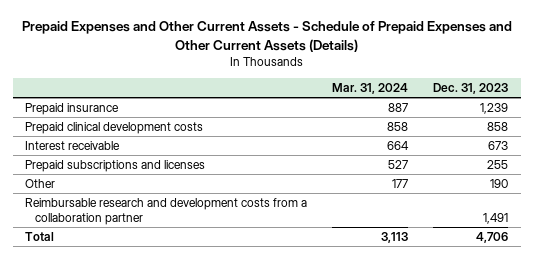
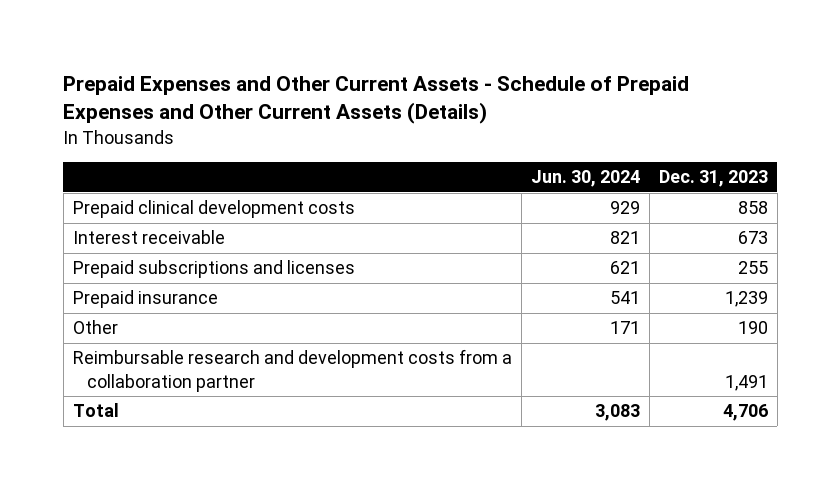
- | Mar. 31, 2024 | Dec. 31, 2023
+ | Jun. 30, 2024 | Dec. 31, 2023
moved down: Prepaid insurance | 541 | 1,239

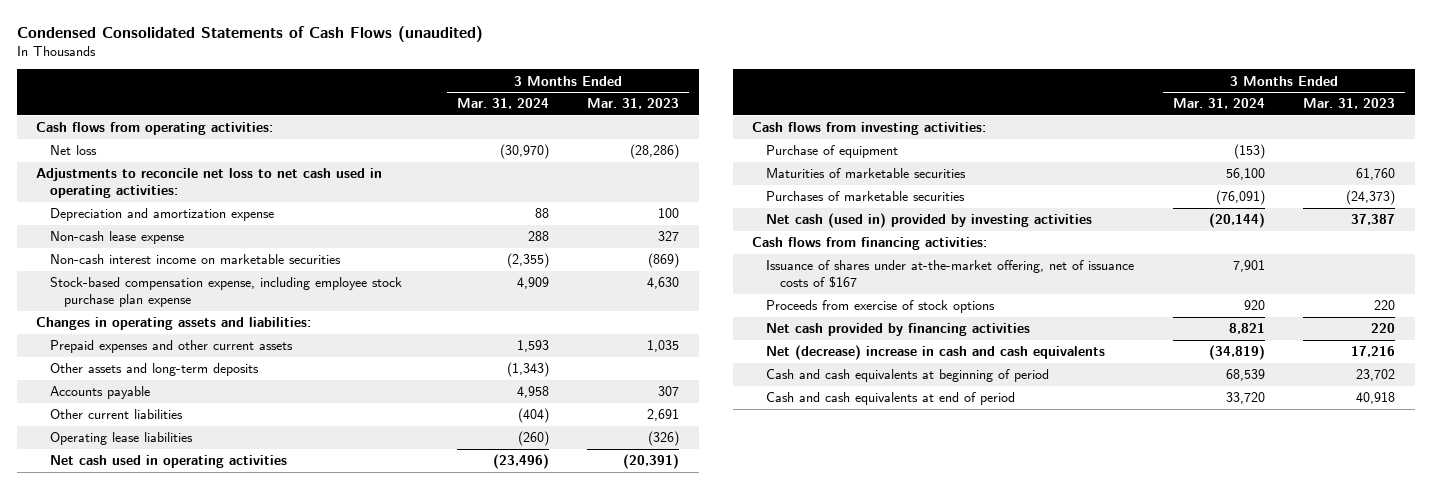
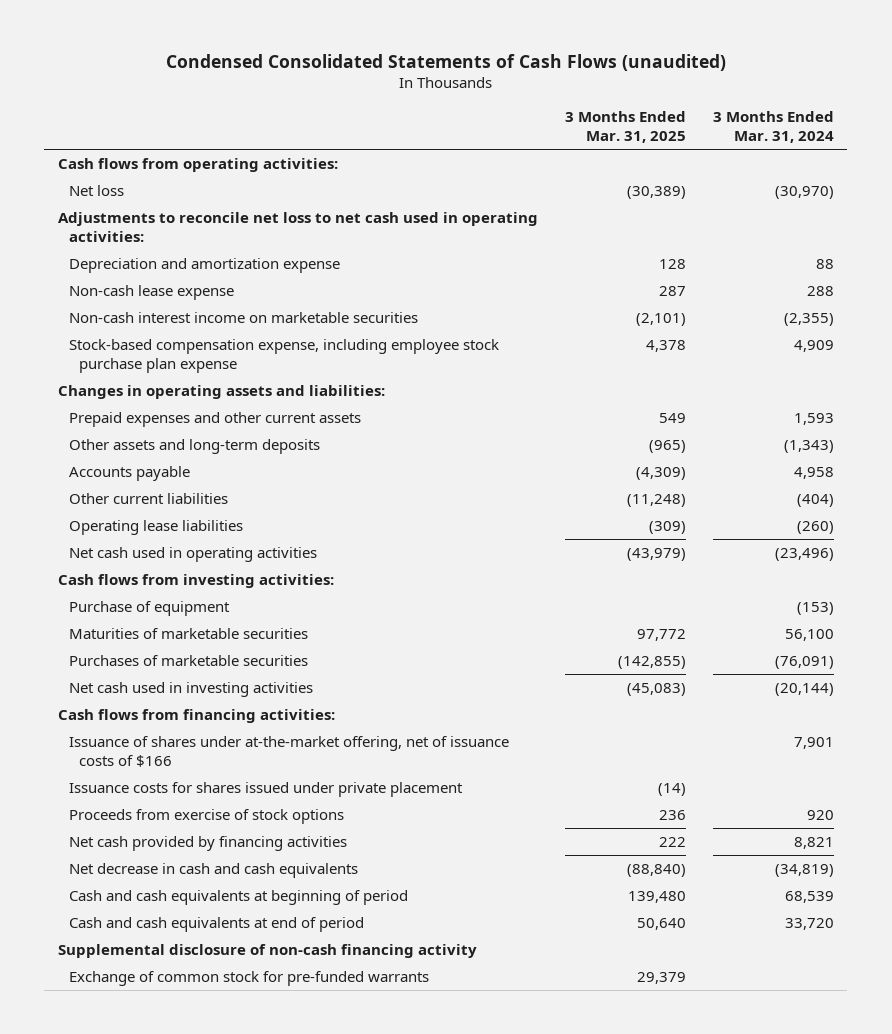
- | 3 Months Ended Mar. 31, 2024 | 3 Months Ended Mar. 31, 2023
+ | 3 Months Ended Mar. 31, 2025 | 3 Months Ended Mar. 31, 2024
- Net cash (used in) provided by investing activities | (20,144) | 37,387
+ Net cash used in investing activities | (45,083) | (20,144)
- Issuance of shares under at-the-market offering, net of issuance costs of $167 | 7,901 |
+ Issuance of shares under at-the-market offering, net of issuance costs of $166 | | 7,901
+ Issuance costs for shares issued under private placement | (14) |
- Net (decrease) increase in cash and cash equivalents | (34,819) | 17,216
+ Net decrease in cash and cash equivalents | (88,840) | (34,819)
+ Supplemental disclosure of non-cash financing activity
+ Exchange of common stock for pre-funded warrants | 29,379 |

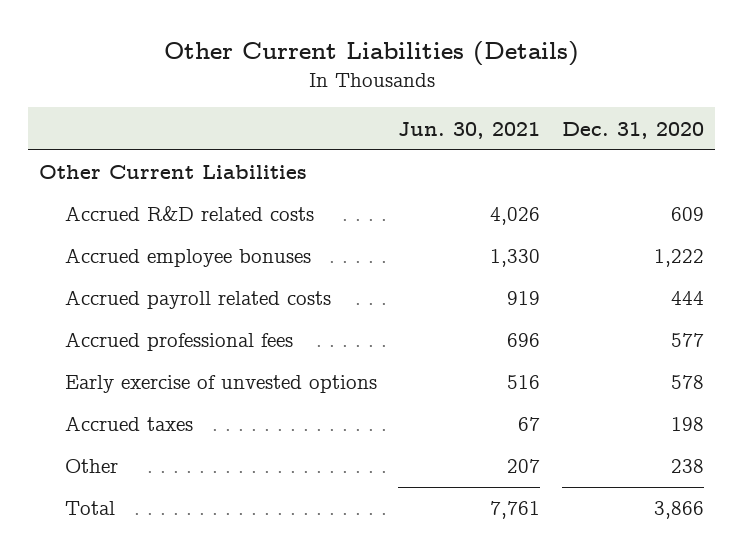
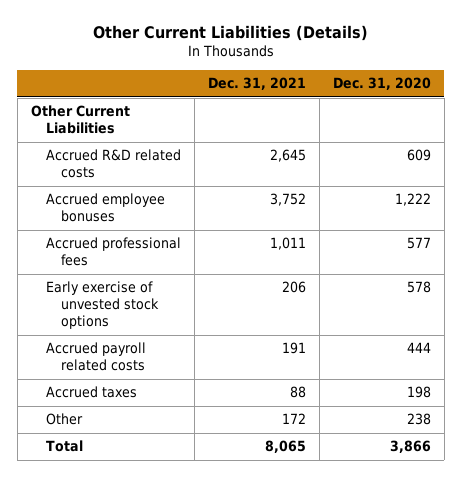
- | Jun. 30, 2021 | Dec. 31, 2020
+ | Dec. 31, 2021 | Dec. 31, 2020
- Early exercise of unvested options | 516 | 578
+ Early exercise of unvested stock options | 206 | 578
moved down: Accrued payroll related costs | 191 | 444

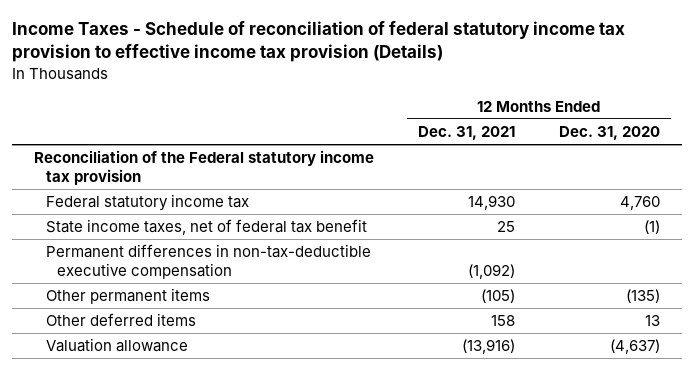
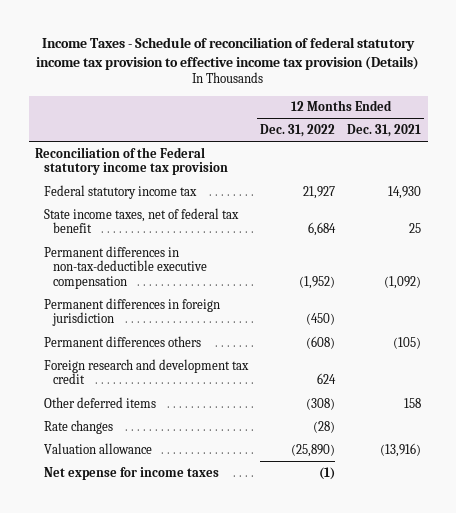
- | 12 Months Ended Dec. 31, 2021 | 12 Months Ended Dec. 31, 2020
+ | 12 Months Ended Dec. 31, 2022 | 12 Months Ended Dec. 31, 2021
- Other permanent items | (105) | (135)
+ Permanent differences in foreign jurisdiction | (450) |
+ Permanent differences others | (608) | (105)
+ Foreign research and development tax credit | 624 |
+ Rate changes | (28) |
+ Net expense for income taxes | (1) |

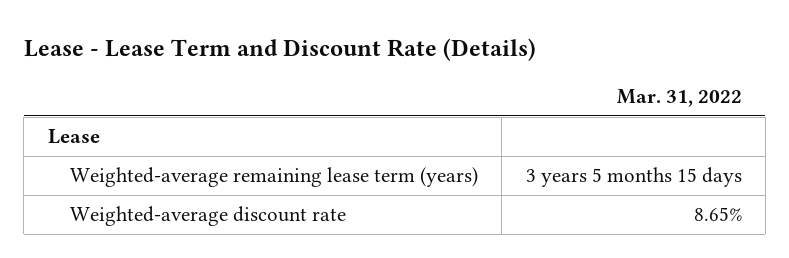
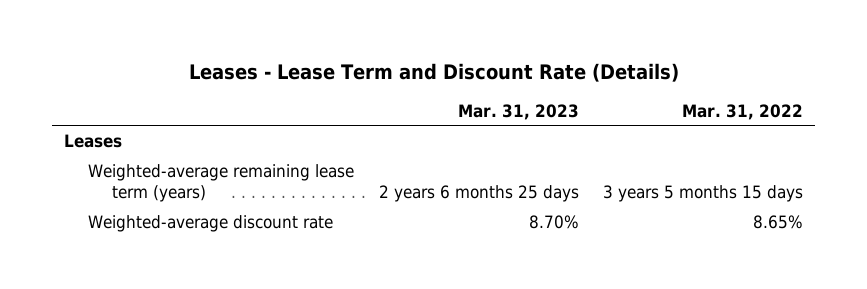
- Lease - Lease Term and Discount Rate (Details)
+ Leases - Lease Term and Discount Rate (Details)
- | Mar. 31, 2022
+ | Mar. 31, 2023 | Mar. 31, 2022
- Lease
+ Leases

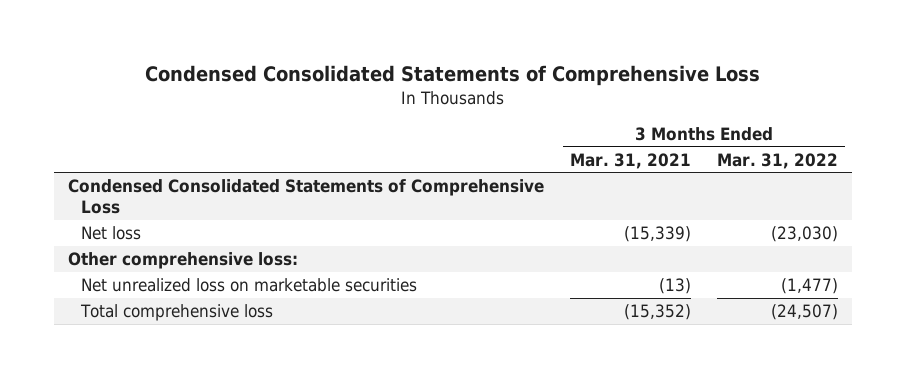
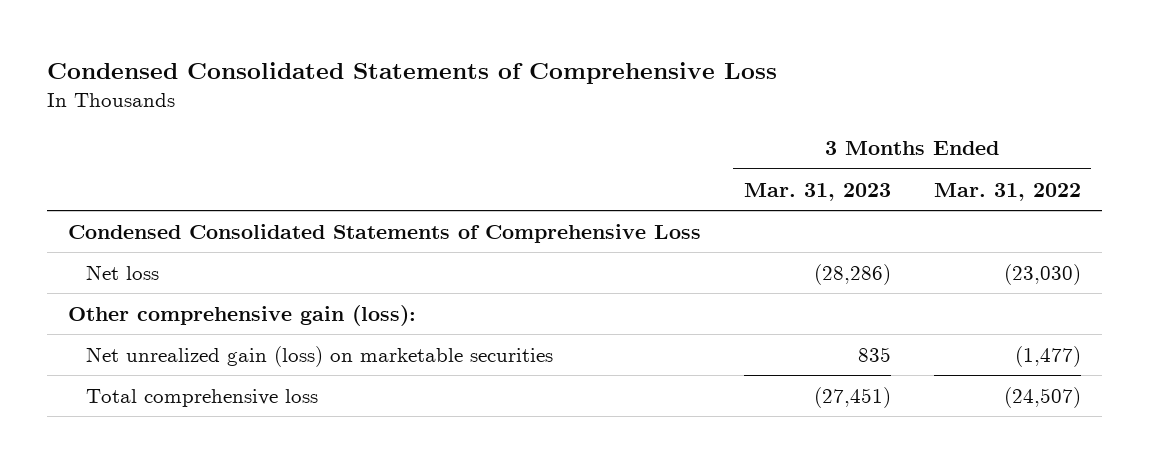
- | 3 Months Ended Mar. 31, 2021 | 3 Months Ended Mar. 31, 2022
+ | 3 Months Ended Mar. 31, 2023 | 3 Months Ended Mar. 31, 2022
- Other comprehensive loss:
- Net unrealized loss on marketable securities | (13) | (1,477)
+ Other comprehensive gain (loss):
+ Net unrealized gain (loss) on marketable securities | 835 | (1,477)

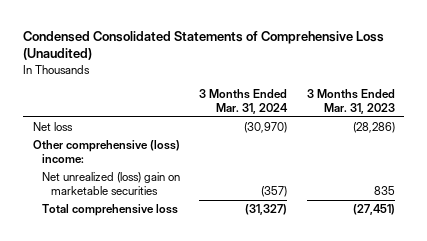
- Condensed Consolidated Statements of Comprehensive Loss
+ Condensed Consolidated Statements of Comprehensive Loss (Unaudited)
- | 3 Months Ended Mar. 31, 2023 | 3 Months Ended Mar. 31, 2022
+ | 3 Months Ended Mar. 31, 2024 | 3 Months Ended Mar. 31, 2023
- Condensed Consolidated Statements of Comprehensive Loss
- Other comprehensive gain (loss):
- Net unrealized gain (loss) on marketable securities | 835 | (1,477)
+ Other comprehensive (loss) income:
+ Net unrealized (loss) gain on marketable securities | (357) | 835

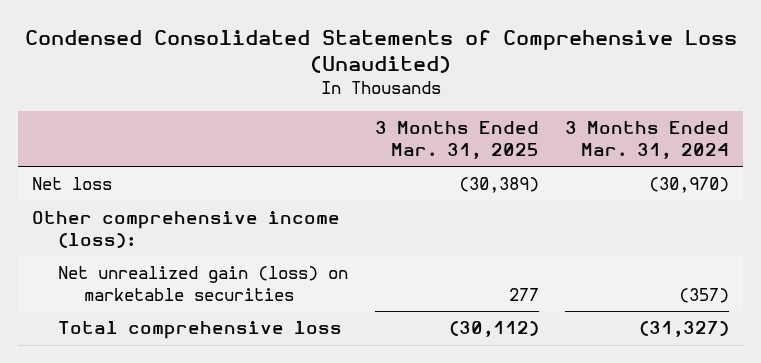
- | 3 Months Ended Mar. 31, 2024 | 3 Months Ended Mar. 31, 2023
+ | 3 Months Ended Mar. 31, 2025 | 3 Months Ended Mar. 31, 2024
- Other comprehensive (loss) income:
- Net unrealized (loss) gain on marketable securities | (357) | 835
+ Other comprehensive income (loss):
+ Net unrealized gain (loss) on marketable securities | 277 | (357)

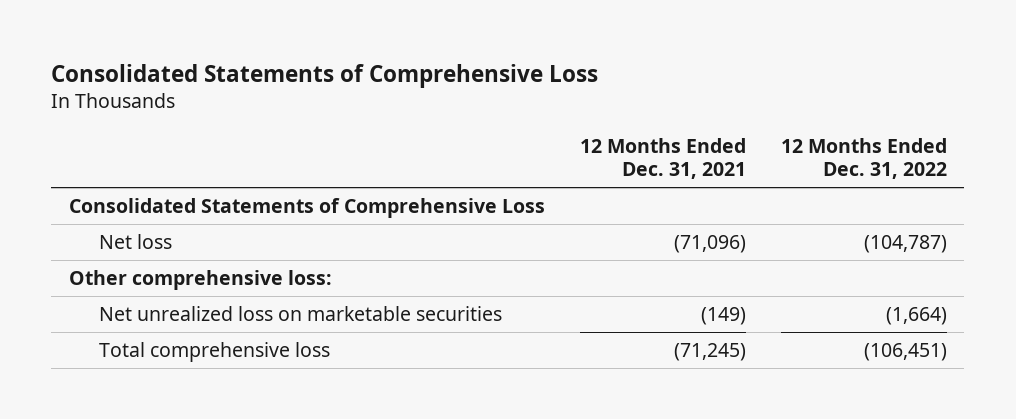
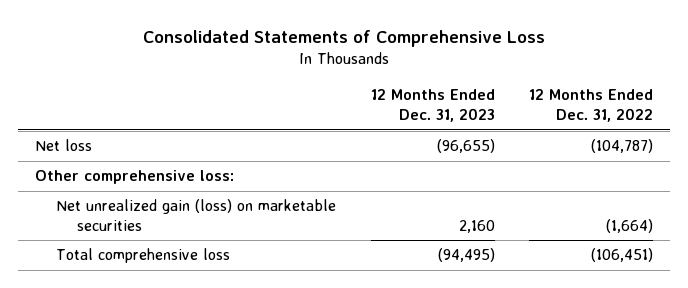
- | 12 Months Ended Dec. 31, 2021 | 12 Months Ended Dec. 31, 2022
+ | 12 Months Ended Dec. 31, 2023 | 12 Months Ended Dec. 31, 2022
- Consolidated Statements of Comprehensive Loss
- Net unrealized loss on marketable securities | (149) | (1,664)
+ Net unrealized gain (loss) on marketable securities | 2,160 | (1,664)

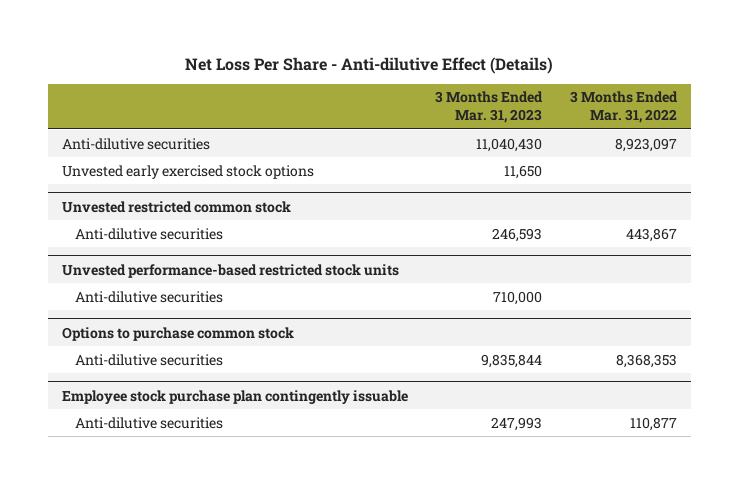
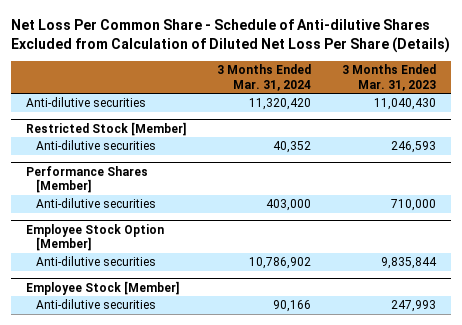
- Net Loss Per Share - Anti-dilutive Effect (Details)
+ Net Loss Per Common Share - Schedule of Anti-dilutive Shares Excluded from Calculation of Diluted Net Loss Per Share (Details)
- | 3 Months Ended Mar. 31, 2023 | 3 Months Ended Mar. 31, 2022
+ | 3 Months Ended Mar. 31, 2024 | 3 Months Ended Mar. 31, 2023
- Unvested early exercised stock options | 11,650 |
- Unvested restricted common stock
+ Restricted Stock [Member]
- Unvested performance-based restricted stock units
+ Performance Shares [Member]
- Options to purchase common stock
+ Employee Stock Option [Member]
- Employee stock purchase plan contingently issuable
+ Employee Stock [Member]

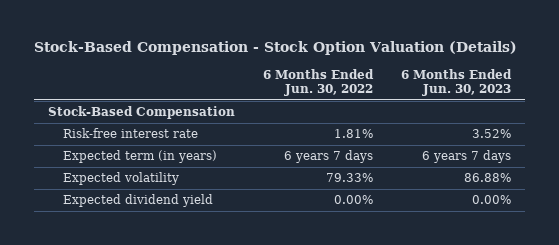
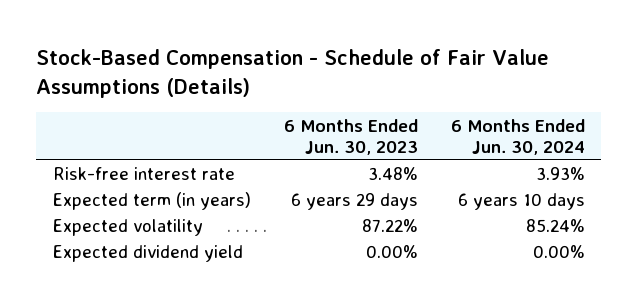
- Stock-Based Compensation - Stock Option Valuation (Details)
+ Stock-Based Compensation - Schedule of Fair Value Assumptions (Details)
- | 6 Months Ended Jun. 30, 2022 | 6 Months Ended Jun. 30, 2023
+ | 6 Months Ended Jun. 30, 2023 | 6 Months Ended Jun. 30, 2024
- Stock-Based Compensation
- Risk-free interest rate | 1.81% | 3.52%
- Expected term (in years) | 6 years 7 days | 6 years 7 days
- Expected volatility | 79.33% | 86.88%
+ Risk-free interest rate | 3.48% | 3.93%
+ Expected term (in years) | 6 years 29 days | 6 years 10 days
+ Expected volatility | 87.22% | 85.24%

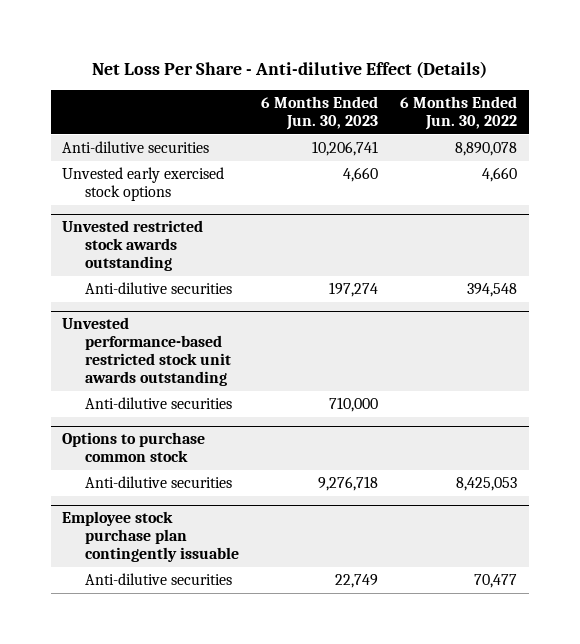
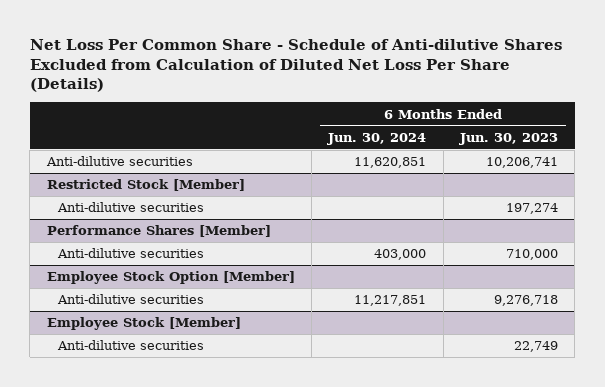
- Net Loss Per Share - Anti-dilutive Effect (Details)
+ Net Loss Per Common Share - Schedule of Anti-dilutive Shares Excluded from Calculation of Diluted Net Loss Per Share (Details)
- | 6 Months Ended Jun. 30, 2023 | 6 Months Ended Jun. 30, 2022
+ | 6 Months Ended Jun. 30, 2024 | 6 Months Ended Jun. 30, 2023
- Unvested early exercised stock options | 4,660 | 4,660
- Unvested restricted stock awards outstanding
+ Restricted Stock [Member]
- Unvested performance-based restricted stock unit awards outstanding
+ Performance Shares [Member]
- Options to purchase common stock
+ Employee Stock Option [Member]
- Employee stock purchase plan contingently issuable
+ Employee Stock [Member]

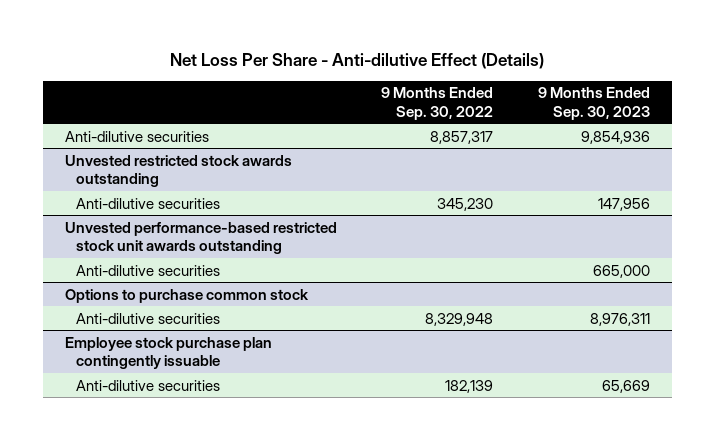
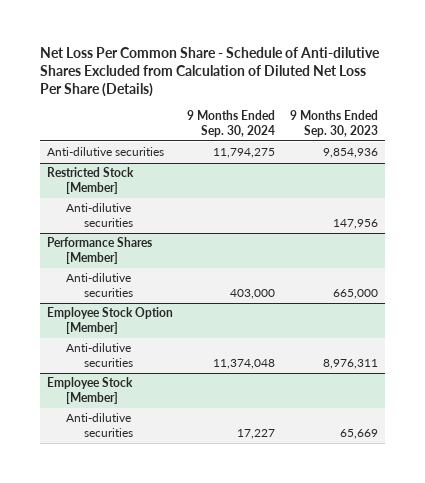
- Net Loss Per Share - Anti-dilutive Effect (Details)
+ Net Loss Per Common Share - Schedule of Anti-dilutive Shares Excluded from Calculation of Diluted Net Loss Per Share (Details)
- | 9 Months Ended Sep. 30, 2022 | 9 Months Ended Sep. 30, 2023
+ | 9 Months Ended Sep. 30, 2024 | 9 Months Ended Sep. 30, 2023
- Unvested restricted stock awards outstanding
+ Restricted Stock [Member]
- Unvested performance-based restricted stock unit awards outstanding
+ Performance Shares [Member]
- Options to purchase common stock
+ Employee Stock Option [Member]
- Employee stock purchase plan contingently issuable
+ Employee Stock [Member]

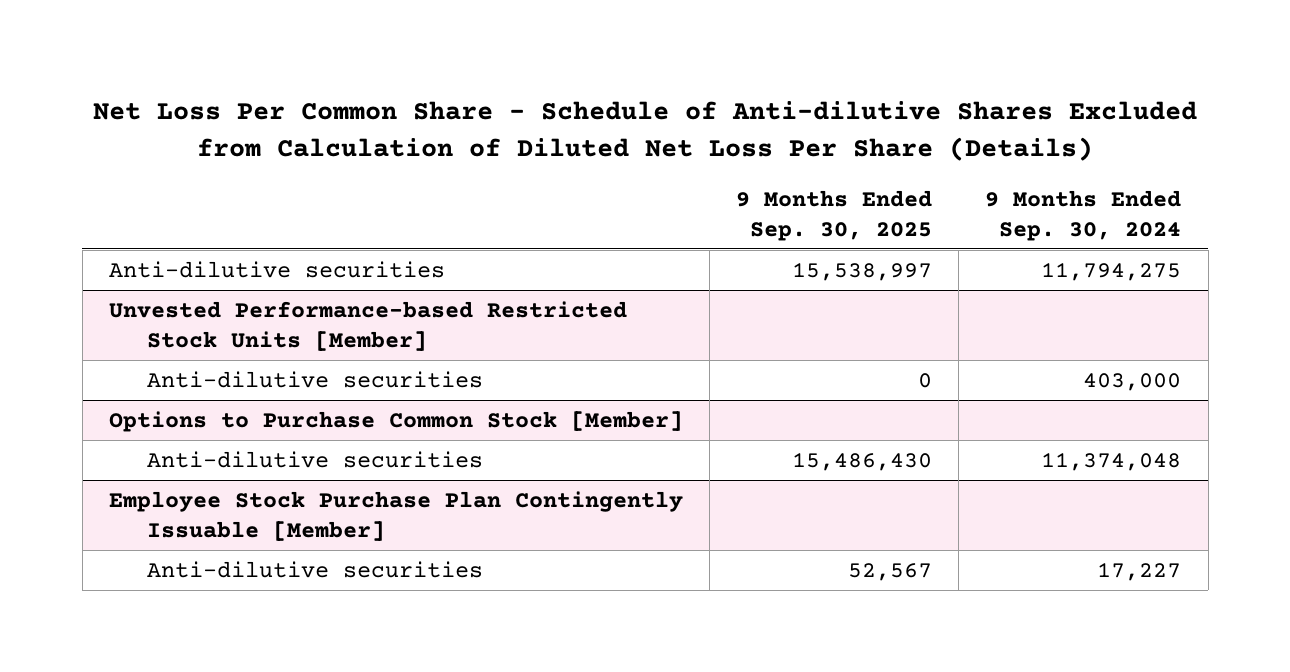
- | 9 Months Ended Sep. 30, 2024 | 9 Months Ended Sep. 30, 2023
+ | 9 Months Ended Sep. 30, 2025 | 9 Months Ended Sep. 30, 2024
- Restricted Stock [Member]
- Anti-dilutive securities | | 147,956
- Performance Shares [Member]
+ Unvested Performance-based Restricted Stock Units [Member]
- Employee Stock Option [Member]
+ Options to Purchase Common Stock [Member]
- Employee Stock [Member]
+ Employee Stock Purchase Plan Contingently Issuable [Member]

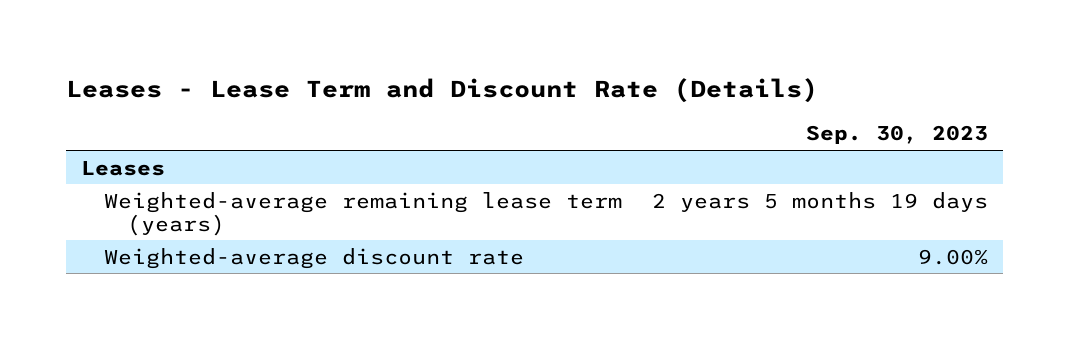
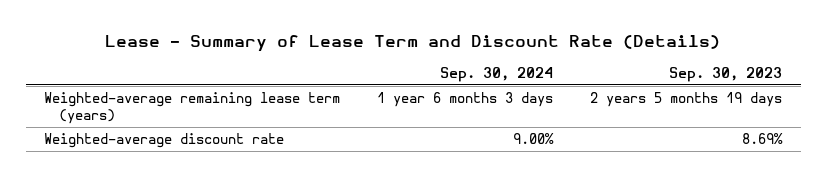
- Leases - Lease Term and Discount Rate (Details)
+ Lease - Summary of Lease Term and Discount Rate (Details)
- | Sep. 30, 2023
+ | Sep. 30, 2024 | Sep. 30, 2023
- Leases
- Weighted-average discount rate | 9.00%
+ Weighted-average discount rate | 9.00% | 8.69%

